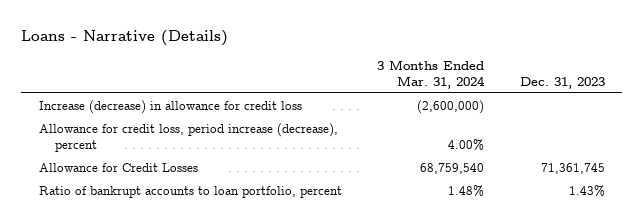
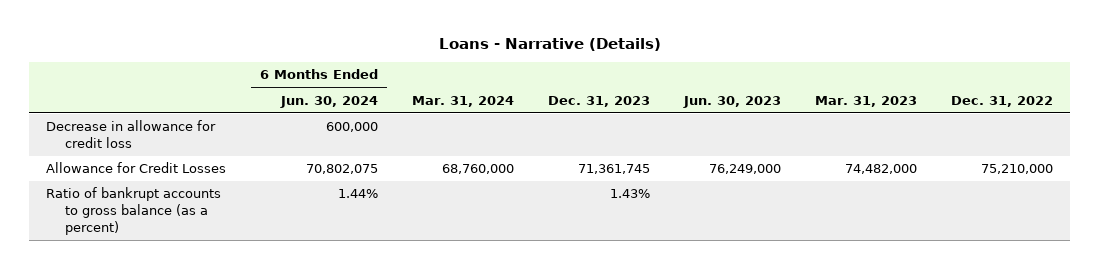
- | 3 Months Ended Mar. 31, 2024 | Dec. 31, 2023
+ | 6 Months Ended Jun. 30, 2024 | Mar. 31, 2024 | Dec. 31, 2023 | Jun. 30, 2023 | Mar. 31, 2023 | Dec. 31, 2022
- Increase (decrease) in allowance for credit loss | (2,600,000) |
- Allowance for credit loss, period increase (decrease), percent | 4.00% |
+ Decrease in allowance for credit loss | 600,000 | | | | |
- Ratio of bankrupt accounts to loan portfolio, percent | 1.48% | 1.43%
+ Ratio of bankrupt accounts to gross balance (as a percent) | 1.44% | | 1.43% | | |

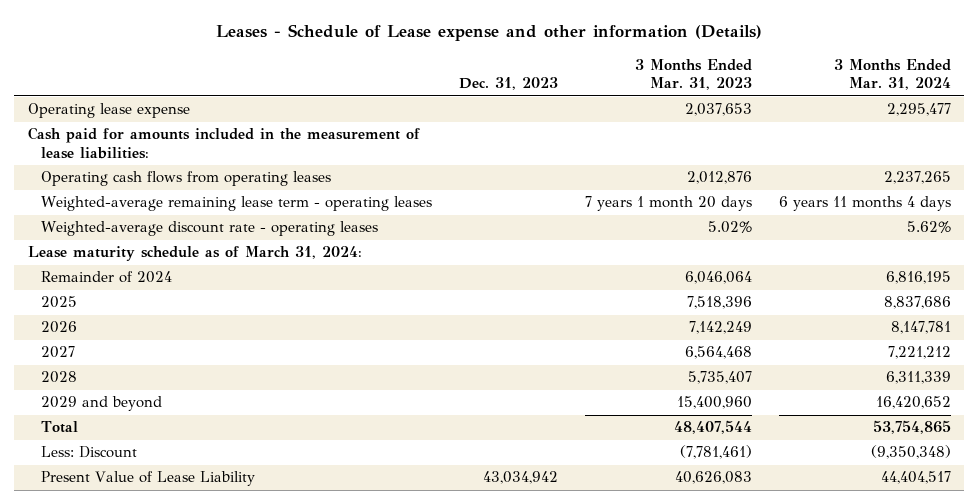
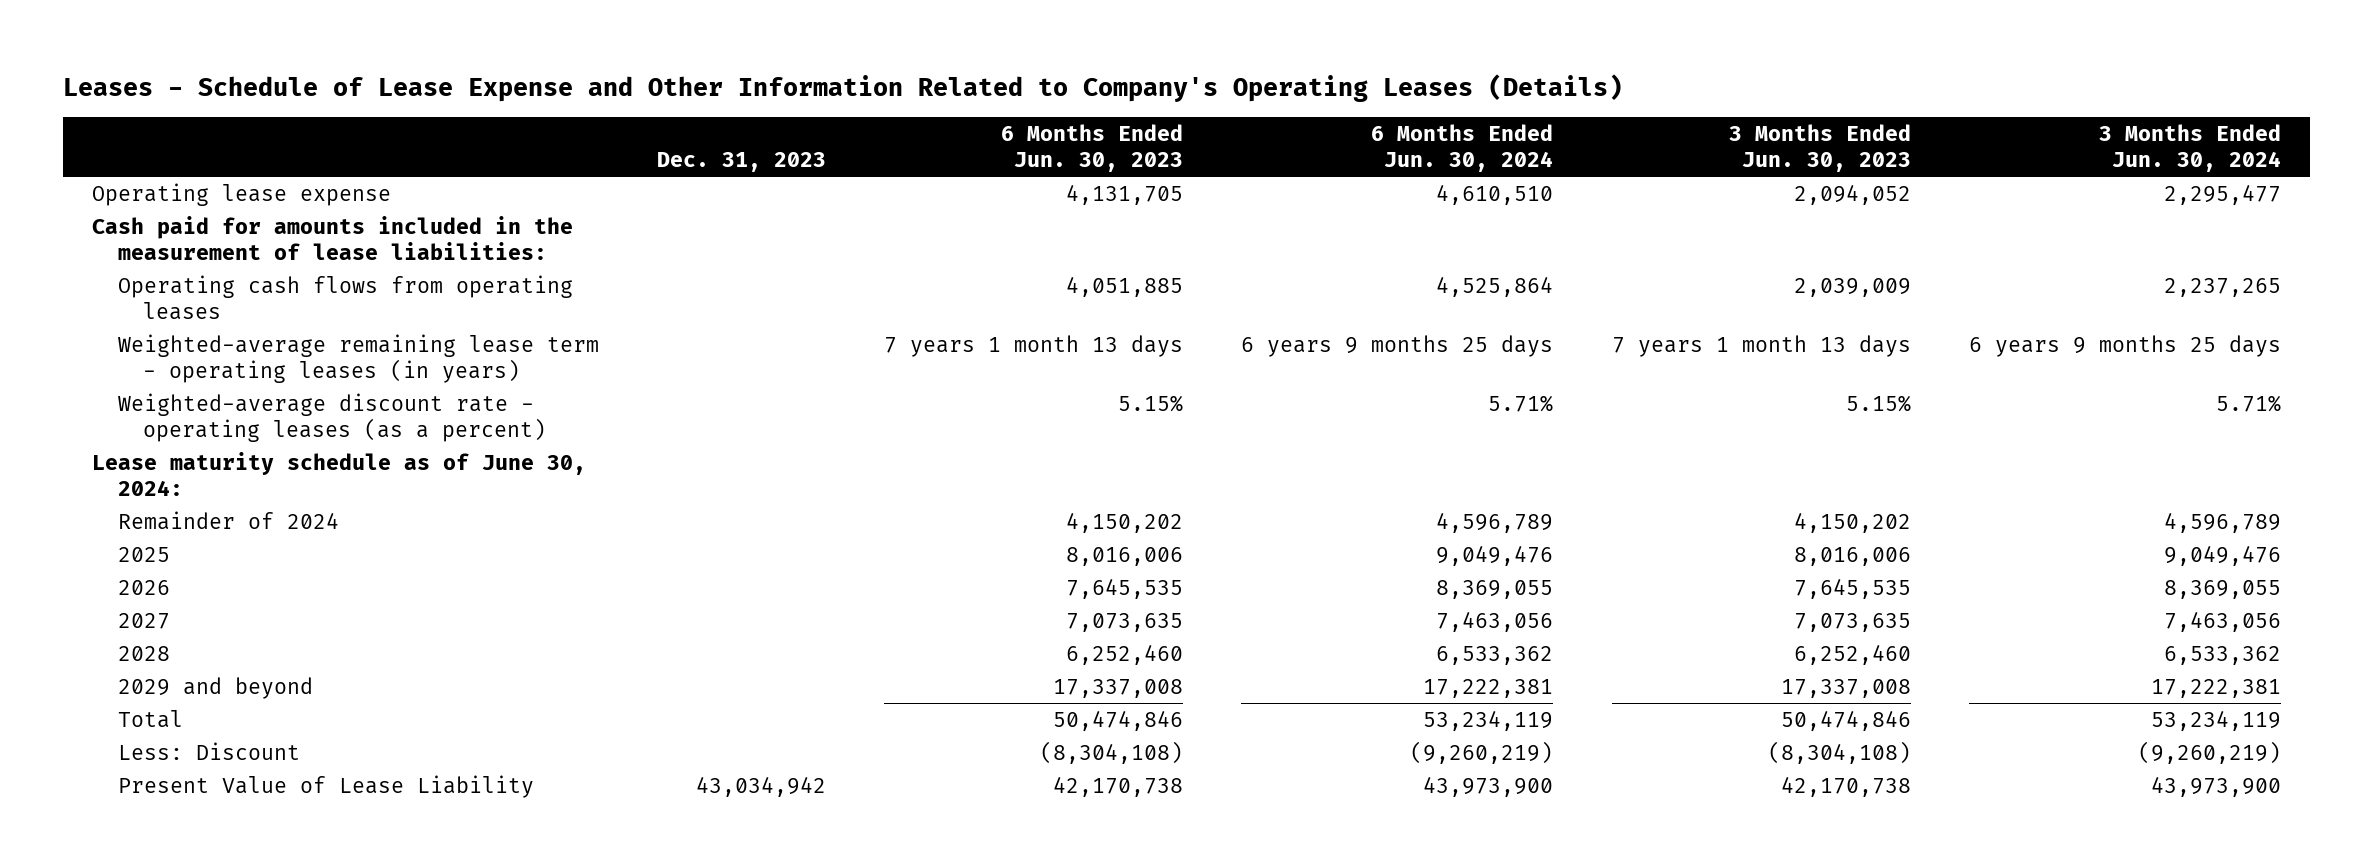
- Leases - Schedule of Lease expense and other information (Details)
+ Leases - Schedule of Lease Expense and Other Information Related to Company's Operating Leases (Details)
- | Dec. 31, 2023 | 3 Months Ended Mar. 31, 2023 | 3 Months Ended Mar. 31, 2024
+ | Dec. 31, 2023 | 6 Months Ended Jun. 30, 2023 | 6 Months Ended Jun. 30, 2024 | 3 Months Ended Jun. 30, 2023 | 3 Months Ended Jun. 30, 2024
- Weighted-average remaining lease term - operating leases | | 7 years 1 month 20 days | 6 years 11 months 4 days
- Weighted-average discount rate - operating leases | | 5.02% | 5.62%
- Lease maturity schedule as of March 31, 2024:
+ Weighted-average remaining lease term - operating leases (in years) | | 7 years 1 month 13 days | 6 years 9 months 25 days | 7 years 1 month 13 days | 6 years 9 months 25 days
+ Weighted-average discount rate - operating leases (as a percent) | | 5.15% | 5.71% | 5.15% | 5.71%
+ Lease maturity schedule as of June 30, 2024:

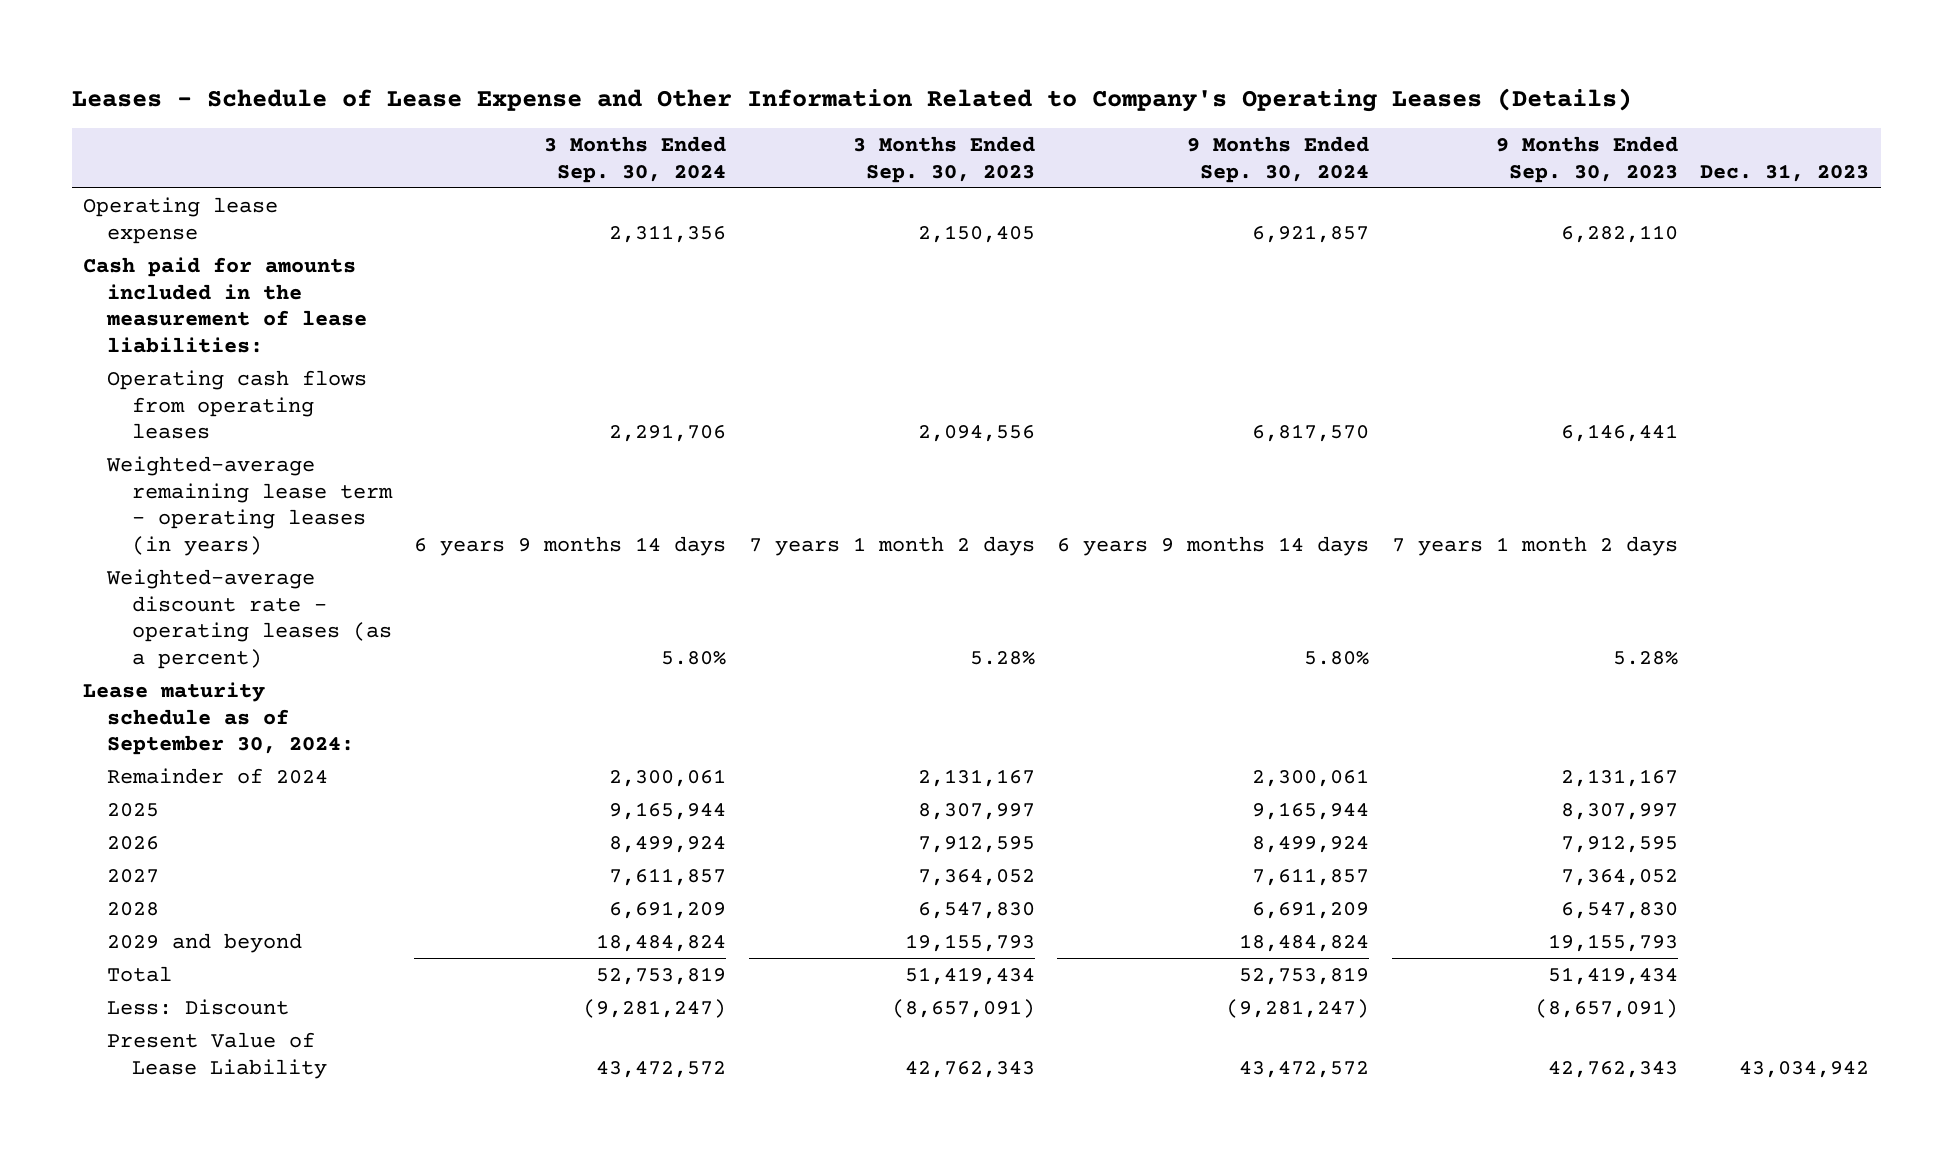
- | Dec. 31, 2023 | 6 Months Ended Jun. 30, 2023 | 6 Months Ended Jun. 30, 2024 | 3 Months Ended Jun. 30, 2023 | 3 Months Ended Jun. 30, 2024
+ | 3 Months Ended Sep. 30, 2024 | 3 Months Ended Sep. 30, 2023 | 9 Months Ended Sep. 30, 2024 | 9 Months Ended Sep. 30, 2023 | Dec. 31, 2023
- Lease maturity schedule as of June 30, 2024:
+ Lease maturity schedule as of September 30, 2024:

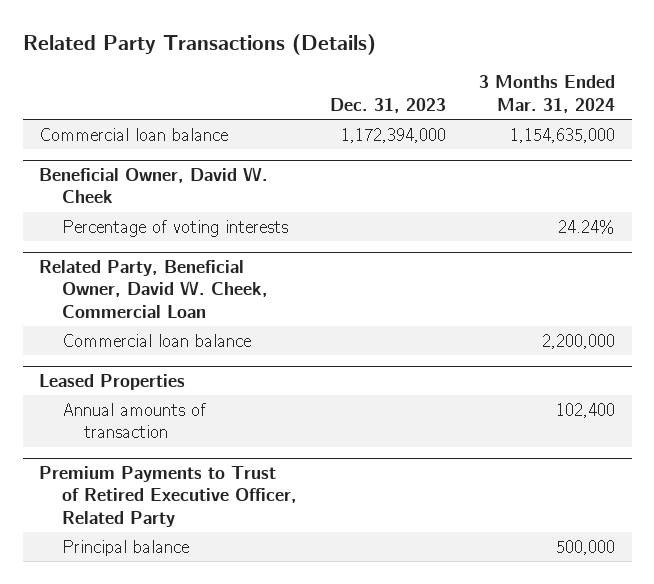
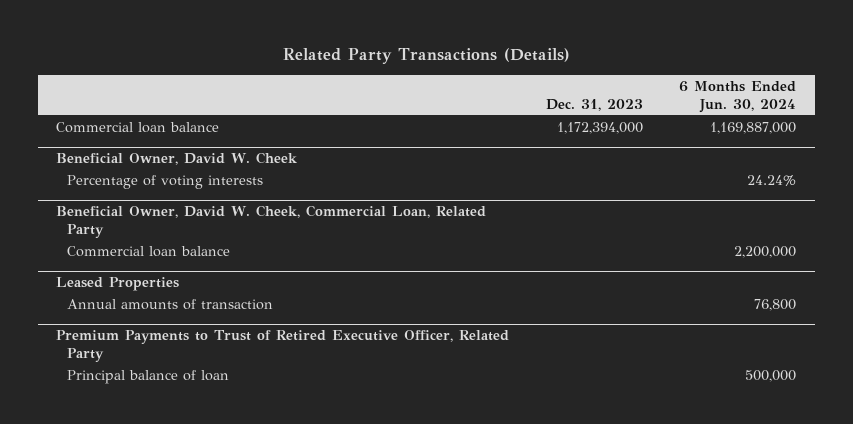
- | Dec. 31, 2023 | 3 Months Ended Mar. 31, 2024
+ | Dec. 31, 2023 | 6 Months Ended Jun. 30, 2024
- Related Party, Beneficial Owner, David W. Cheek, Commercial Loan
+ Beneficial Owner, David W. Cheek, Commercial Loan, Related Party
@ Premium Payments to Trust of Retired Executive Officer, Related Party
- Principal balance | | 500,000
+ Principal balance of loan | | 500,000

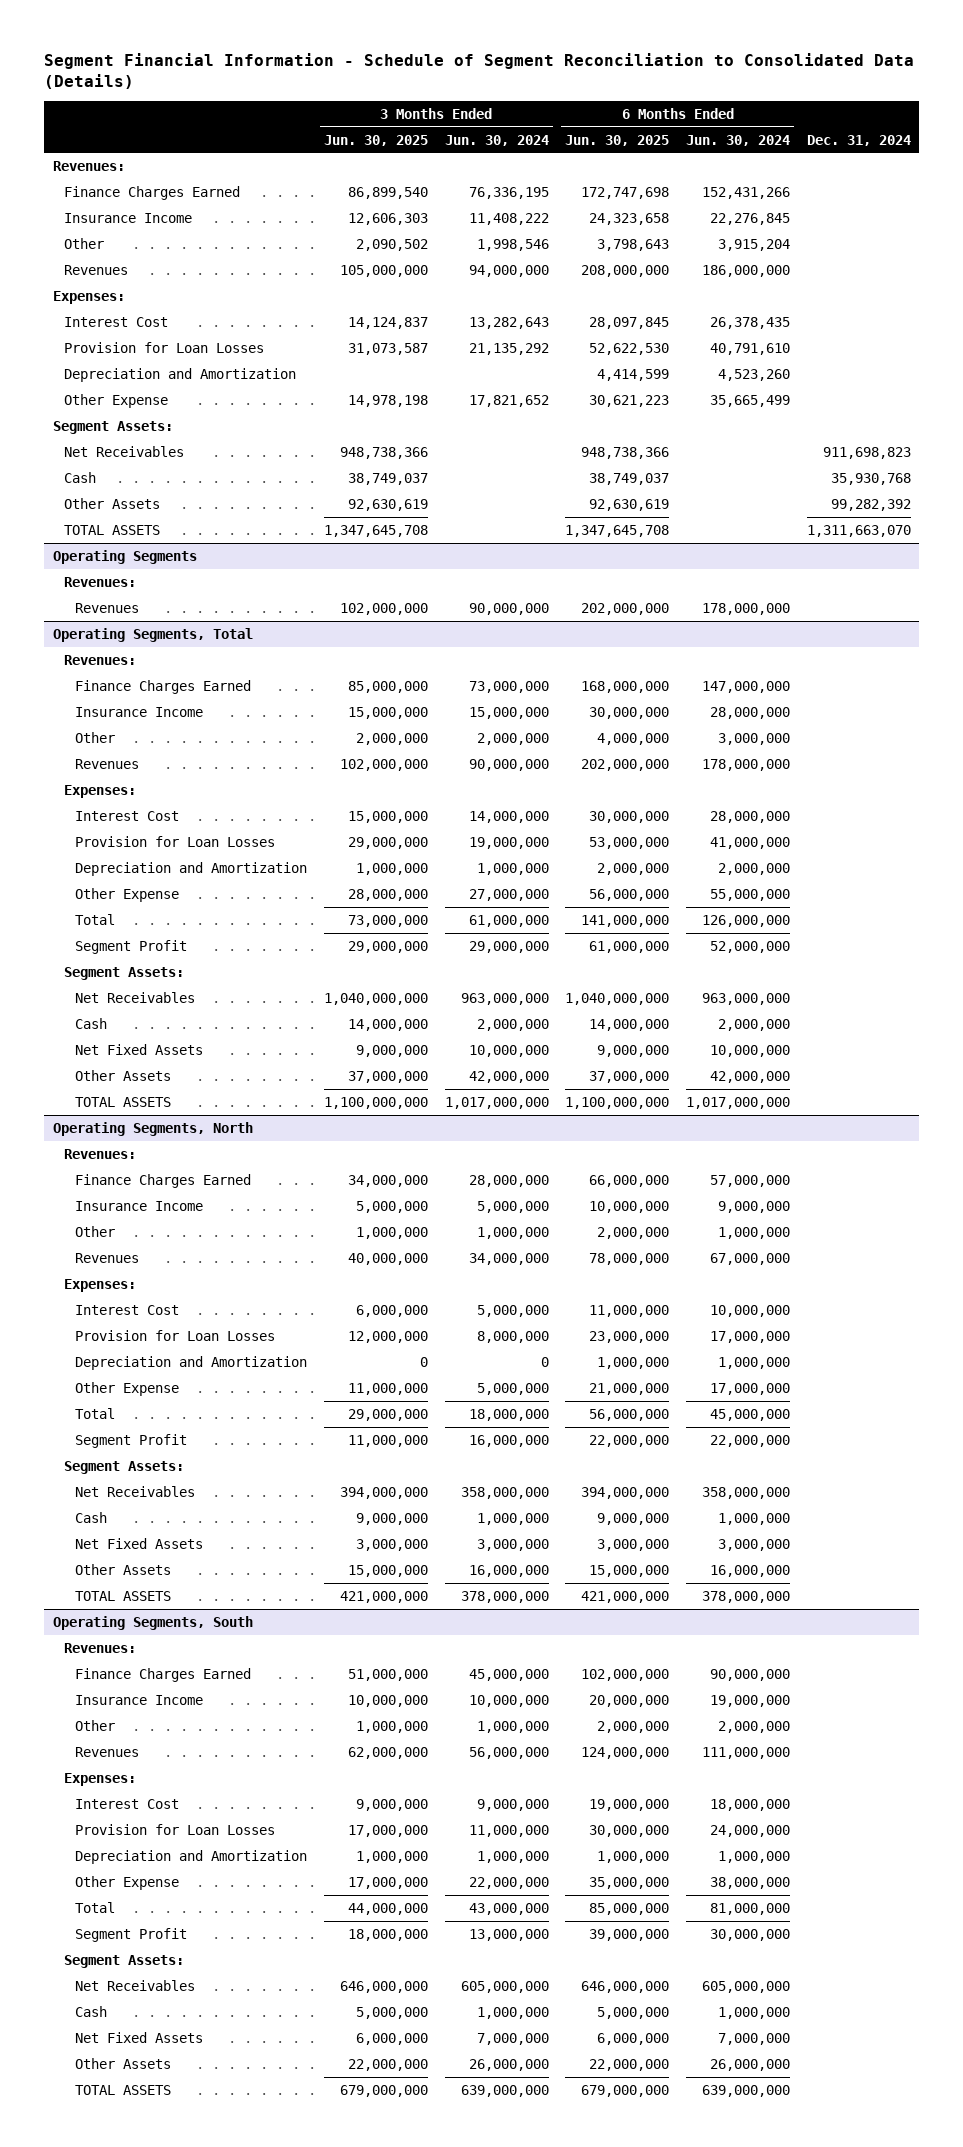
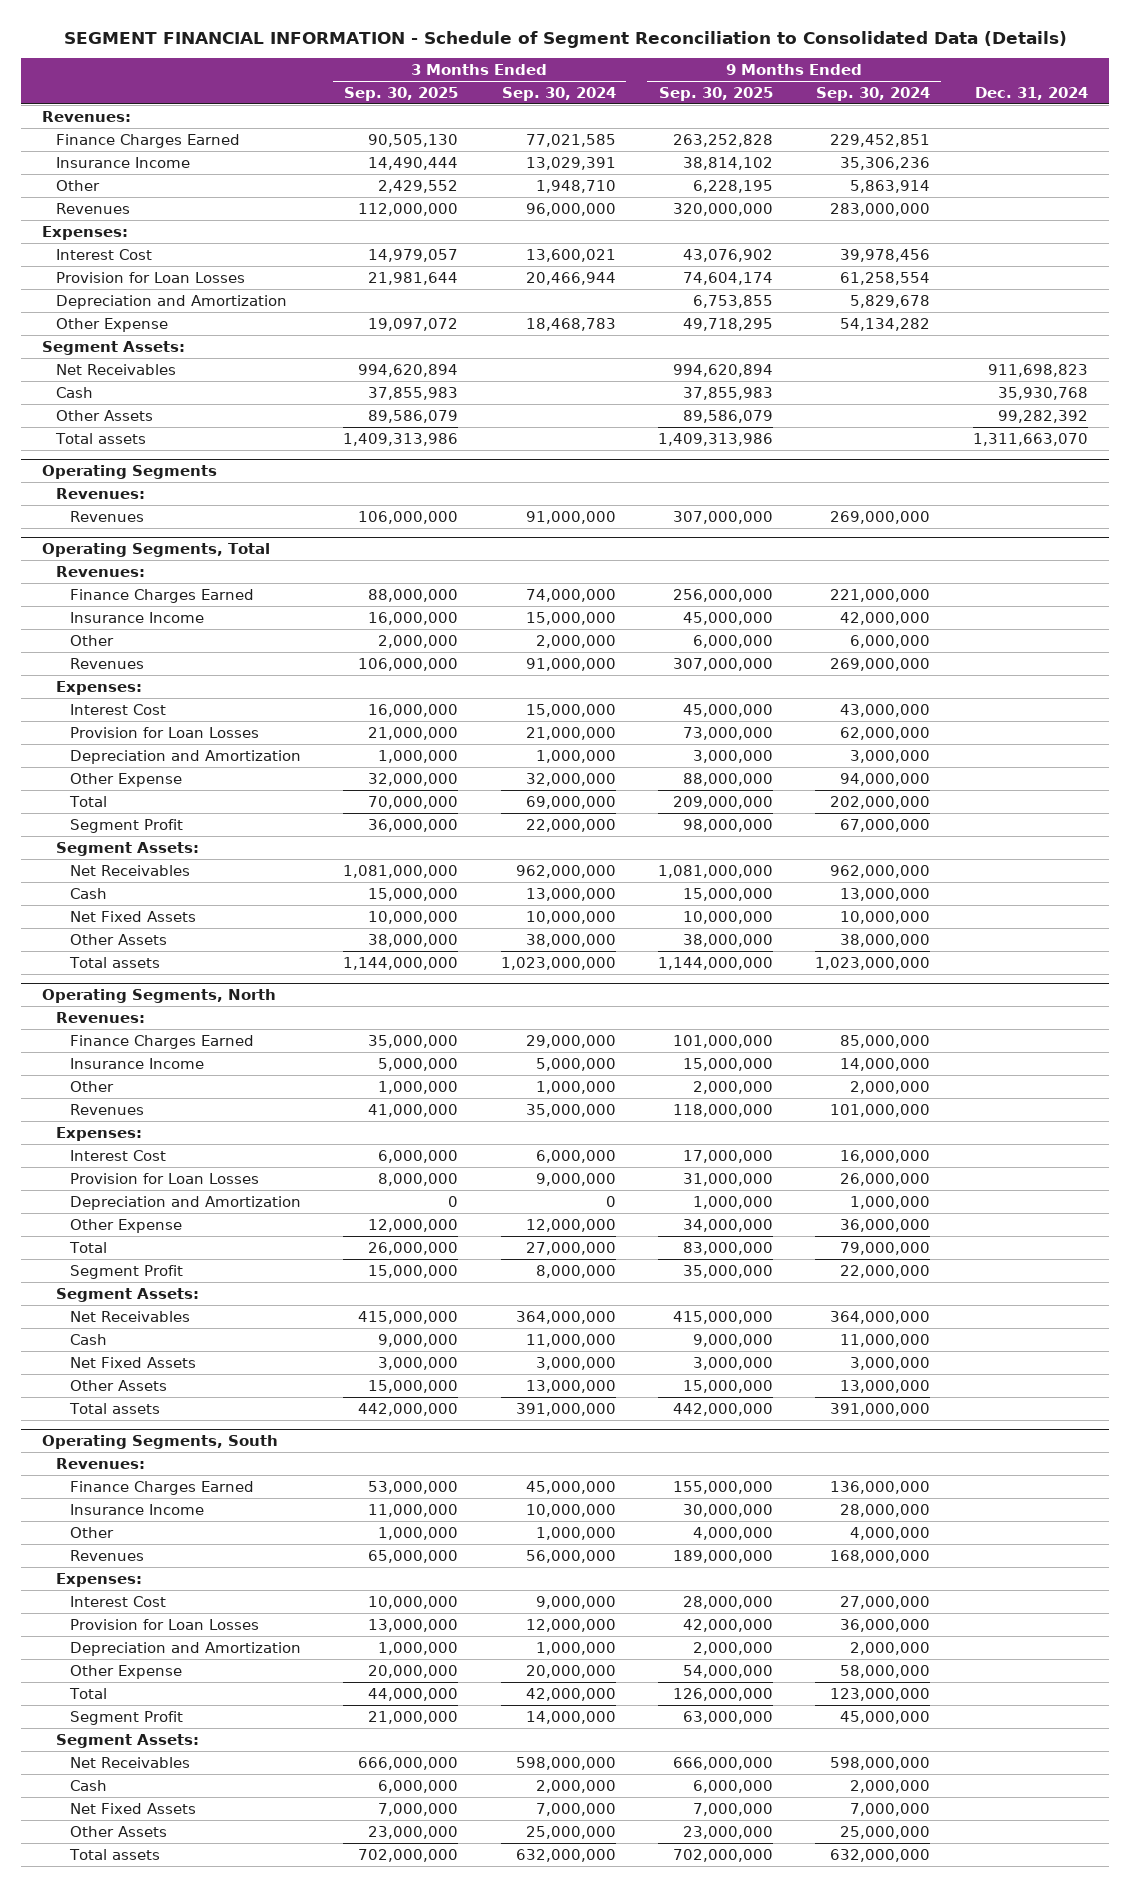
- Segment Financial Information - Schedule of Segment Reconciliation to Consolidated Data (Details)
+ SEGMENT FINANCIAL INFORMATION - Schedule of Segment Reconciliation to Consolidated Data (Details)
- | 3 Months Ended Jun. 30, 2025 | 3 Months Ended Jun. 30, 2024 | 6 Months Ended Jun. 30, 2025 | 6 Months Ended Jun. 30, 2024 | Dec. 31, 2024
+ | 3 Months Ended Sep. 30, 2025 | 3 Months Ended Sep. 30, 2024 | 9 Months Ended Sep. 30, 2025 | 9 Months Ended Sep. 30, 2024 | Dec. 31, 2024
- TOTAL ASSETS | 1,347,645,708 | | 1,347,645,708 | | 1,311,663,070
+ Total assets | 1,409,313,986 | | 1,409,313,986 | | 1,311,663,070
@ Operating Segments, Total
- TOTAL ASSETS | 1,100,000,000 | 1,017,000,000 | 1,100,000,000 | 1,017,000,000 |
+ Total assets | 1,144,000,000 | 1,023,000,000 | 1,144,000,000 | 1,023,000,000 |
@ Operating Segments, North
- TOTAL ASSETS | 421,000,000 | 378,000,000 | 421,000,000 | 378,000,000 |
+ Total assets | 442,000,000 | 391,000,000 | 442,000,000 | 391,000,000 |
@ Operating Segments, South
- TOTAL ASSETS | 679,000,000 | 639,000,000 | 679,000,000 | 639,000,000 |
+ Total assets | 702,000,000 | 632,000,000 | 702,000,000 | 632,000,000 |

